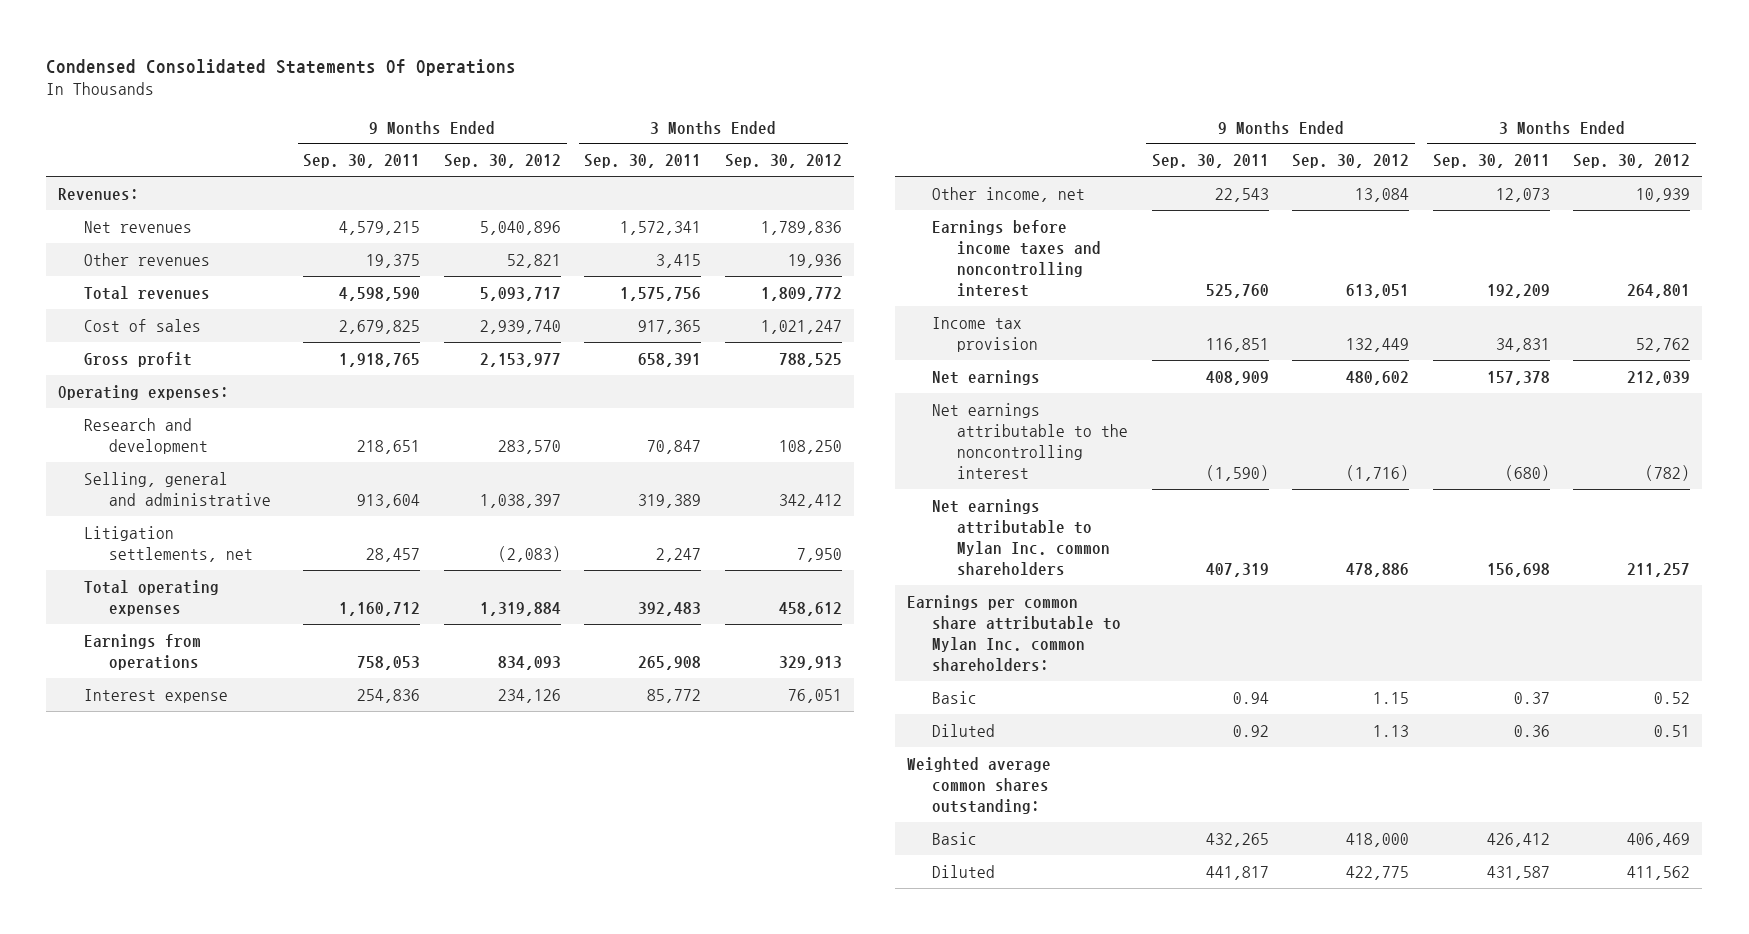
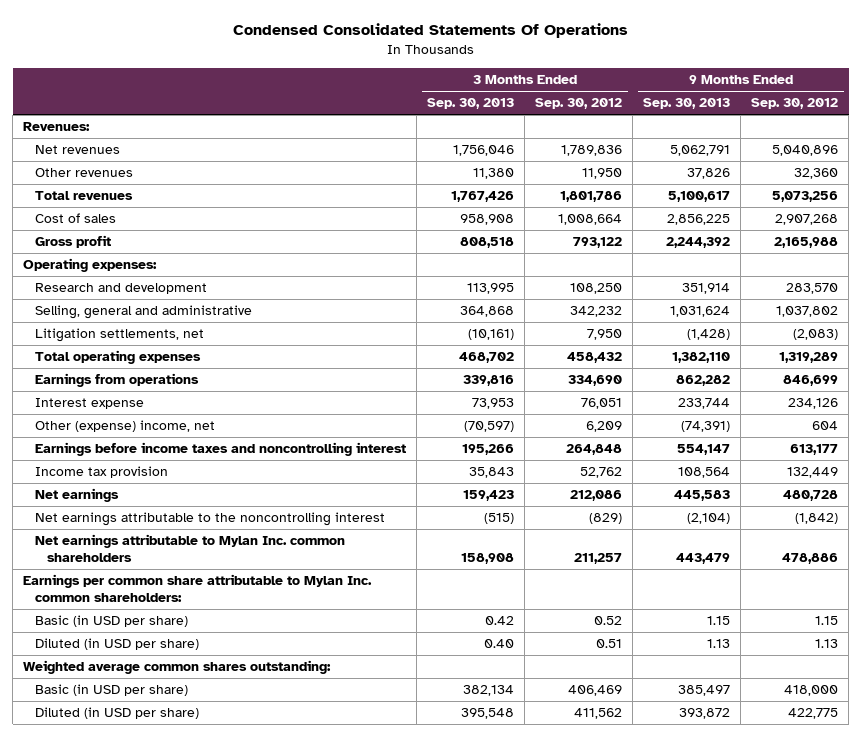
- | 9 Months Ended Sep. 30, 2011 | 9 Months Ended Sep. 30, 2012 | 3 Months Ended Sep. 30, 2011 | 3 Months Ended Sep. 30, 2012
+ | 3 Months Ended Sep. 30, 2013 | 3 Months Ended Sep. 30, 2012 | 9 Months Ended Sep. 30, 2013 | 9 Months Ended Sep. 30, 2012
- Other revenues | 19,375 | 52,821 | 3,415 | 19,936
- Total revenues | 4,598,590 | 5,093,717 | 1,575,756 | 1,809,772
- Cost of sales | 2,679,825 | 2,939,740 | 917,365 | 1,021,247
- Gross profit | 1,918,765 | 2,153,977 | 658,391 | 788,525
+ Other revenues | 11,380 | 11,950 | 37,826 | 32,360
+ Total revenues | 1,767,426 | 1,801,786 | 5,100,617 | 5,073,256
+ Cost of sales | 958,908 | 1,008,664 | 2,856,225 | 2,907,268
+ Gross profit | 808,518 | 793,122 | 2,244,392 | 2,165,988
- Selling, general and administrative | 913,604 | 1,038,397 | 319,389 | 342,412
+ Selling, general and administrative | 364,868 | 342,232 | 1,031,624 | 1,037,802
- Total operating expenses | 1,160,712 | 1,319,884 | 392,483 | 458,612
- Earnings from operations | 758,053 | 834,093 | 265,908 | 329,913
+ Total operating expenses | 468,702 | 458,432 | 1,382,110 | 1,319,289
+ Earnings from operations | 339,816 | 334,690 | 862,282 | 846,699
- Other income, net | 22,543 | 13,084 | 12,073 | 10,939
- Earnings before income taxes and noncontrolling interest | 525,760 | 613,051 | 192,209 | 264,801
+ Other (expense) income, net | (70,597) | 6,209 | (74,391) | 604
+ Earnings before income taxes and noncontrolling interest | 195,266 | 264,848 | 554,147 | 613,177
- Net earnings | 408,909 | 480,602 | 157,378 | 212,039
- Net earnings attributable to the noncontrolling interest | (1,590) | (1,716) | (680) | (782)
+ Net earnings | 159,423 | 212,086 | 445,583 | 480,728
+ Net earnings attributable to the noncontrolling interest | (515) | (829) | (2,104) | (1,842)
- Basic | 0.94 | 1.15 | 0.37 | 0.52
- Diluted | 0.92 | 1.13 | 0.36 | 0.51
+ Basic (in USD per share) | 0.42 | 0.52 | 1.15 | 1.15
+ Diluted (in USD per share) | 0.40 | 0.51 | 1.13 | 1.13
- Basic | 432,265 | 418,000 | 426,412 | 406,469
- Diluted | 441,817 | 422,775 | 431,587 | 411,562
+ Basic (in USD per share) | 382,134 | 406,469 | 385,497 | 418,000
+ Diluted (in USD per share) | 395,548 | 411,562 | 393,872 | 422,775

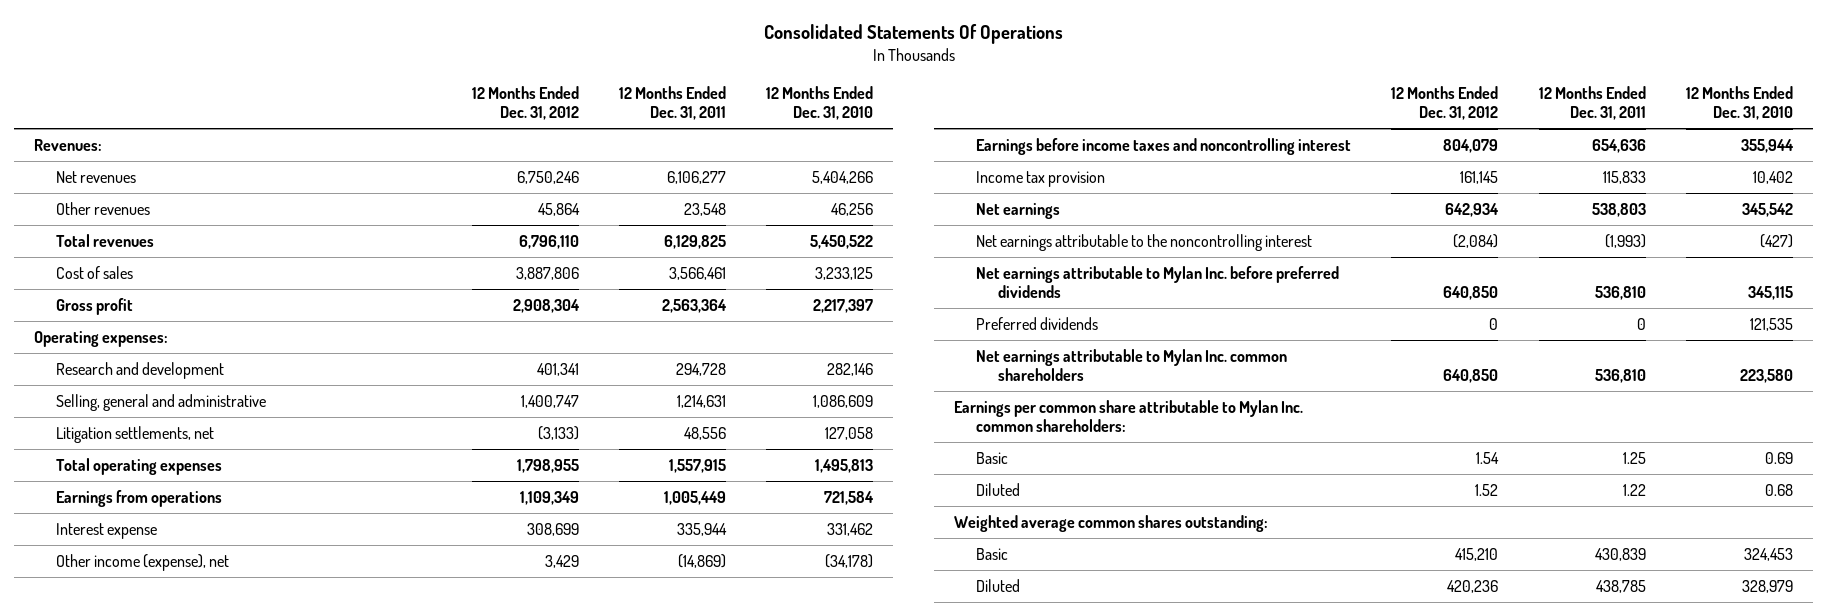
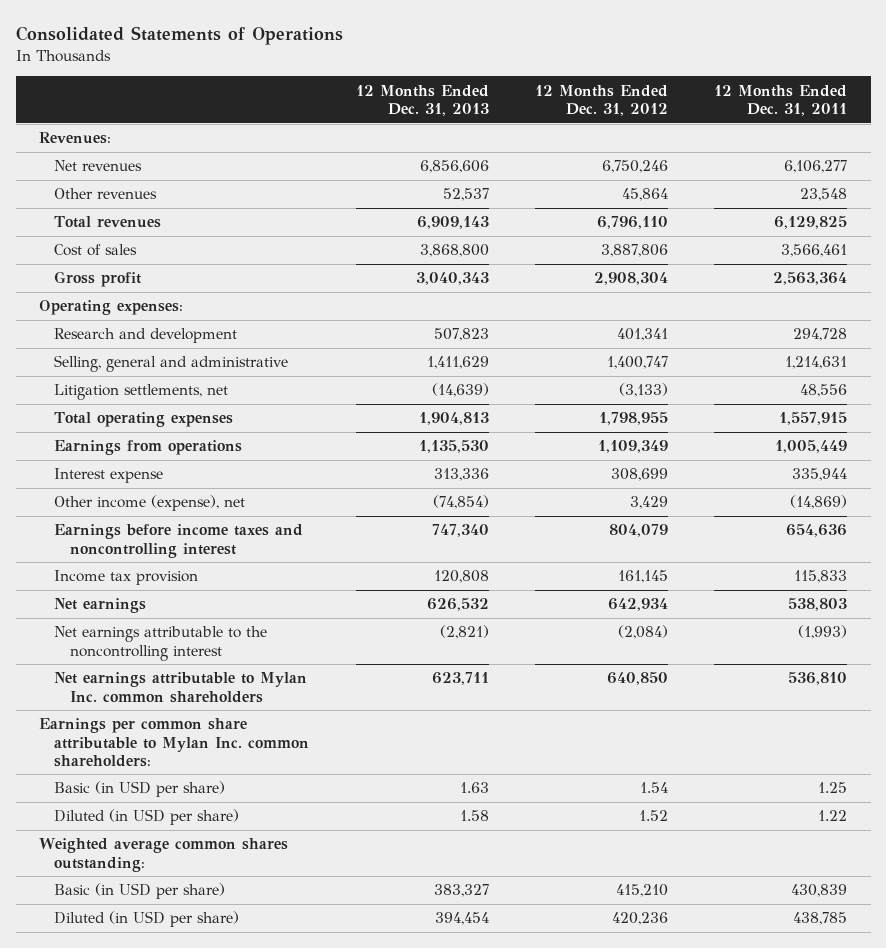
- Consolidated Statements Of Operations
+ Consolidated Statements of Operations
- | 12 Months Ended Dec. 31, 2012 | 12 Months Ended Dec. 31, 2011 | 12 Months Ended Dec. 31, 2010
+ | 12 Months Ended Dec. 31, 2013 | 12 Months Ended Dec. 31, 2012 | 12 Months Ended Dec. 31, 2011
- Net earnings attributable to Mylan Inc. before preferred dividends | 640,850 | 536,810 | 345,115
- Preferred dividends | 0 | 0 | 121,535
- Basic | 1.54 | 1.25 | 0.69
- Diluted | 1.52 | 1.22 | 0.68
+ Basic (in USD per share) | 1.63 | 1.54 | 1.25
+ Diluted (in USD per share) | 1.58 | 1.52 | 1.22
- Basic | 415,210 | 430,839 | 324,453
- Diluted | 420,236 | 438,785 | 328,979
+ Basic (in USD per share) | 383,327 | 415,210 | 430,839
+ Diluted (in USD per share) | 394,454 | 420,236 | 438,785

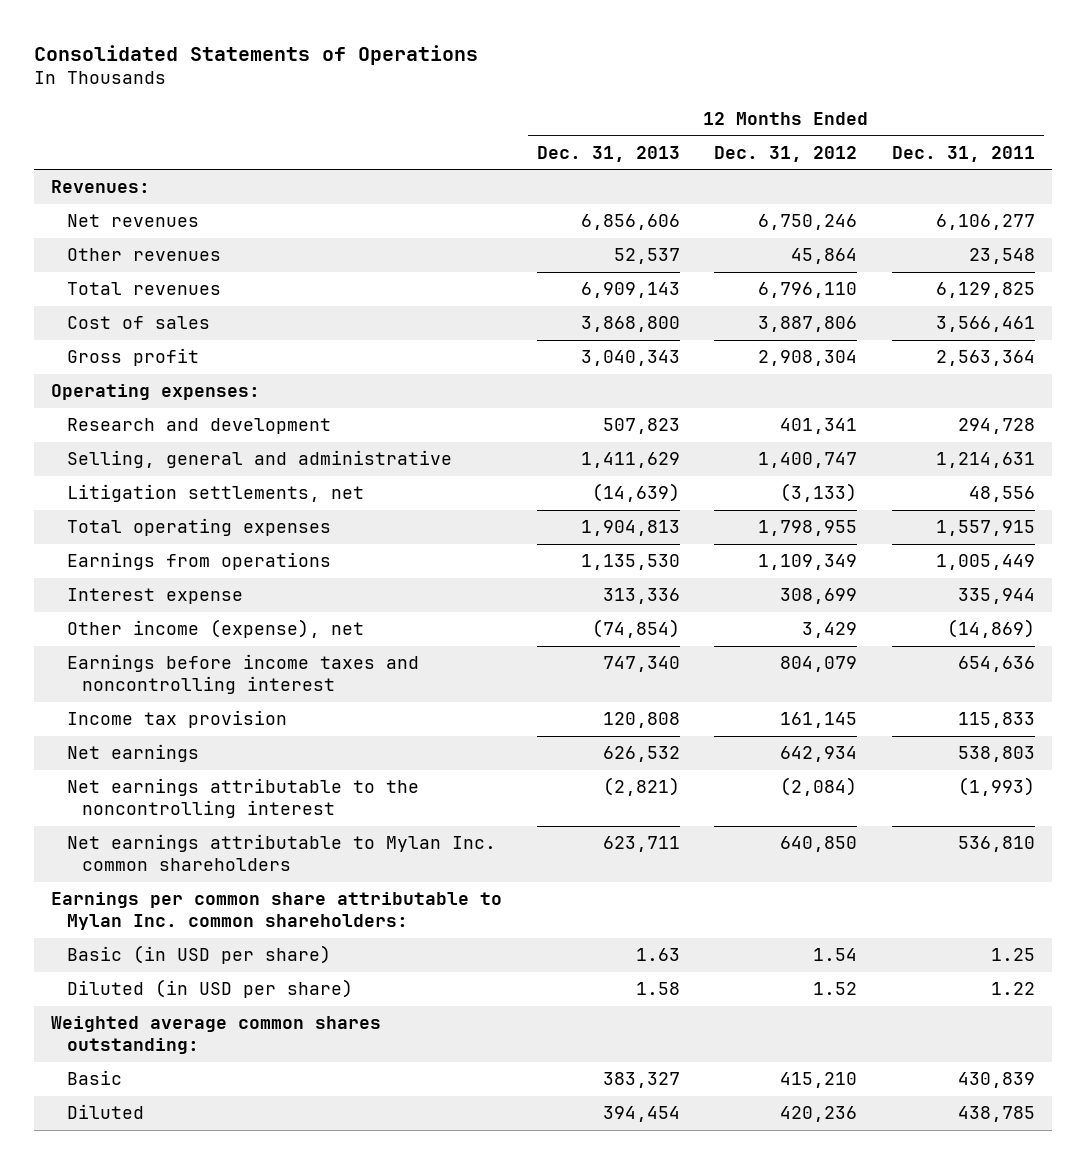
- Basic (in USD per share) | 383,327 | 415,210 | 430,839
- Diluted (in USD per share) | 394,454 | 420,236 | 438,785
+ Basic | 383,327 | 415,210 | 430,839
+ Diluted | 394,454 | 420,236 | 438,785

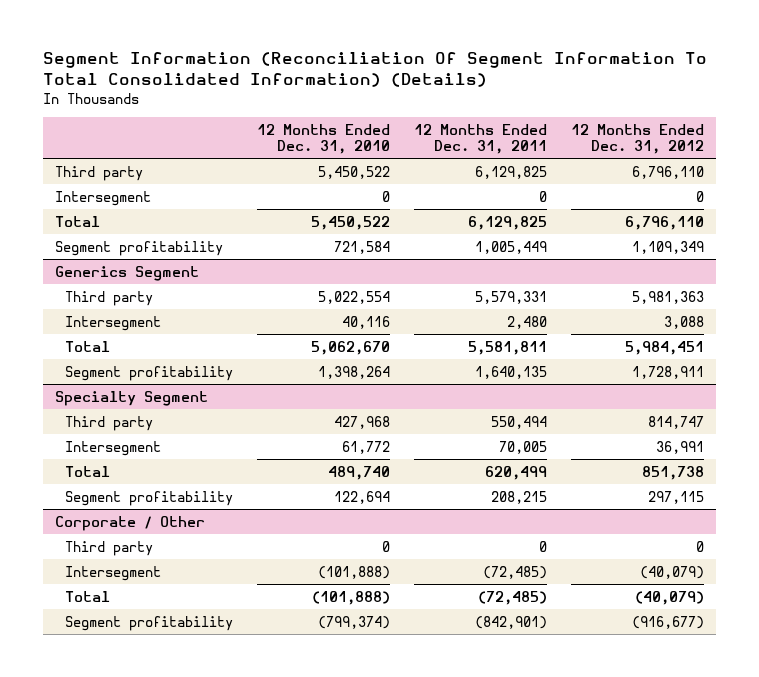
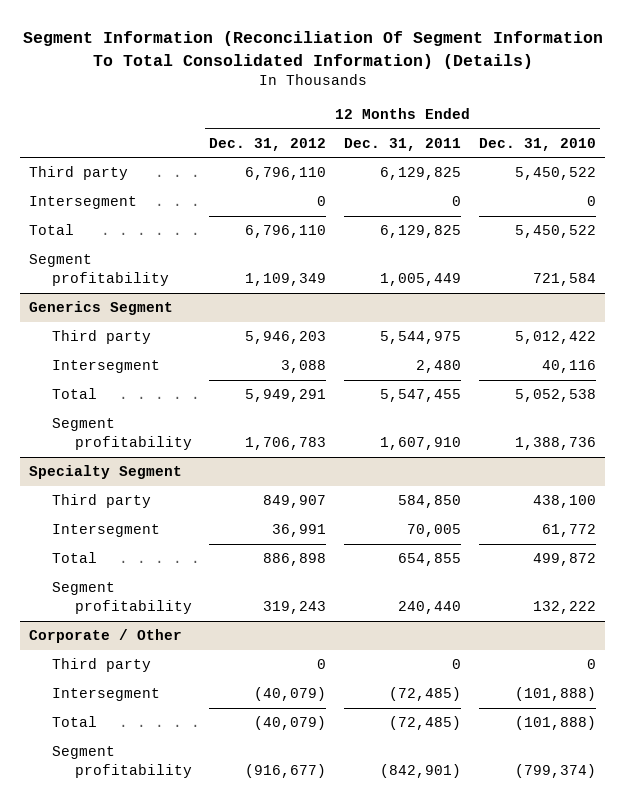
- | 12 Months Ended Dec. 31, 2010 | 12 Months Ended Dec. 31, 2011 | 12 Months Ended Dec. 31, 2012
+ | 12 Months Ended Dec. 31, 2012 | 12 Months Ended Dec. 31, 2011 | 12 Months Ended Dec. 31, 2010
@ Generics Segment
- Third party | 5,022,554 | 5,579,331 | 5,981,363
+ Third party | 5,946,203 | 5,544,975 | 5,012,422
- Total | 5,062,670 | 5,581,811 | 5,984,451
- Segment profitability | 1,398,264 | 1,640,135 | 1,728,911
+ Total | 5,949,291 | 5,547,455 | 5,052,538
+ Segment profitability | 1,706,783 | 1,607,910 | 1,388,736
@ Specialty Segment
- Third party | 427,968 | 550,494 | 814,747
+ Third party | 849,907 | 584,850 | 438,100
- Total | 489,740 | 620,499 | 851,738
- Segment profitability | 122,694 | 208,215 | 297,115
+ Total | 886,898 | 654,855 | 499,872
+ Segment profitability | 319,243 | 240,440 | 132,222

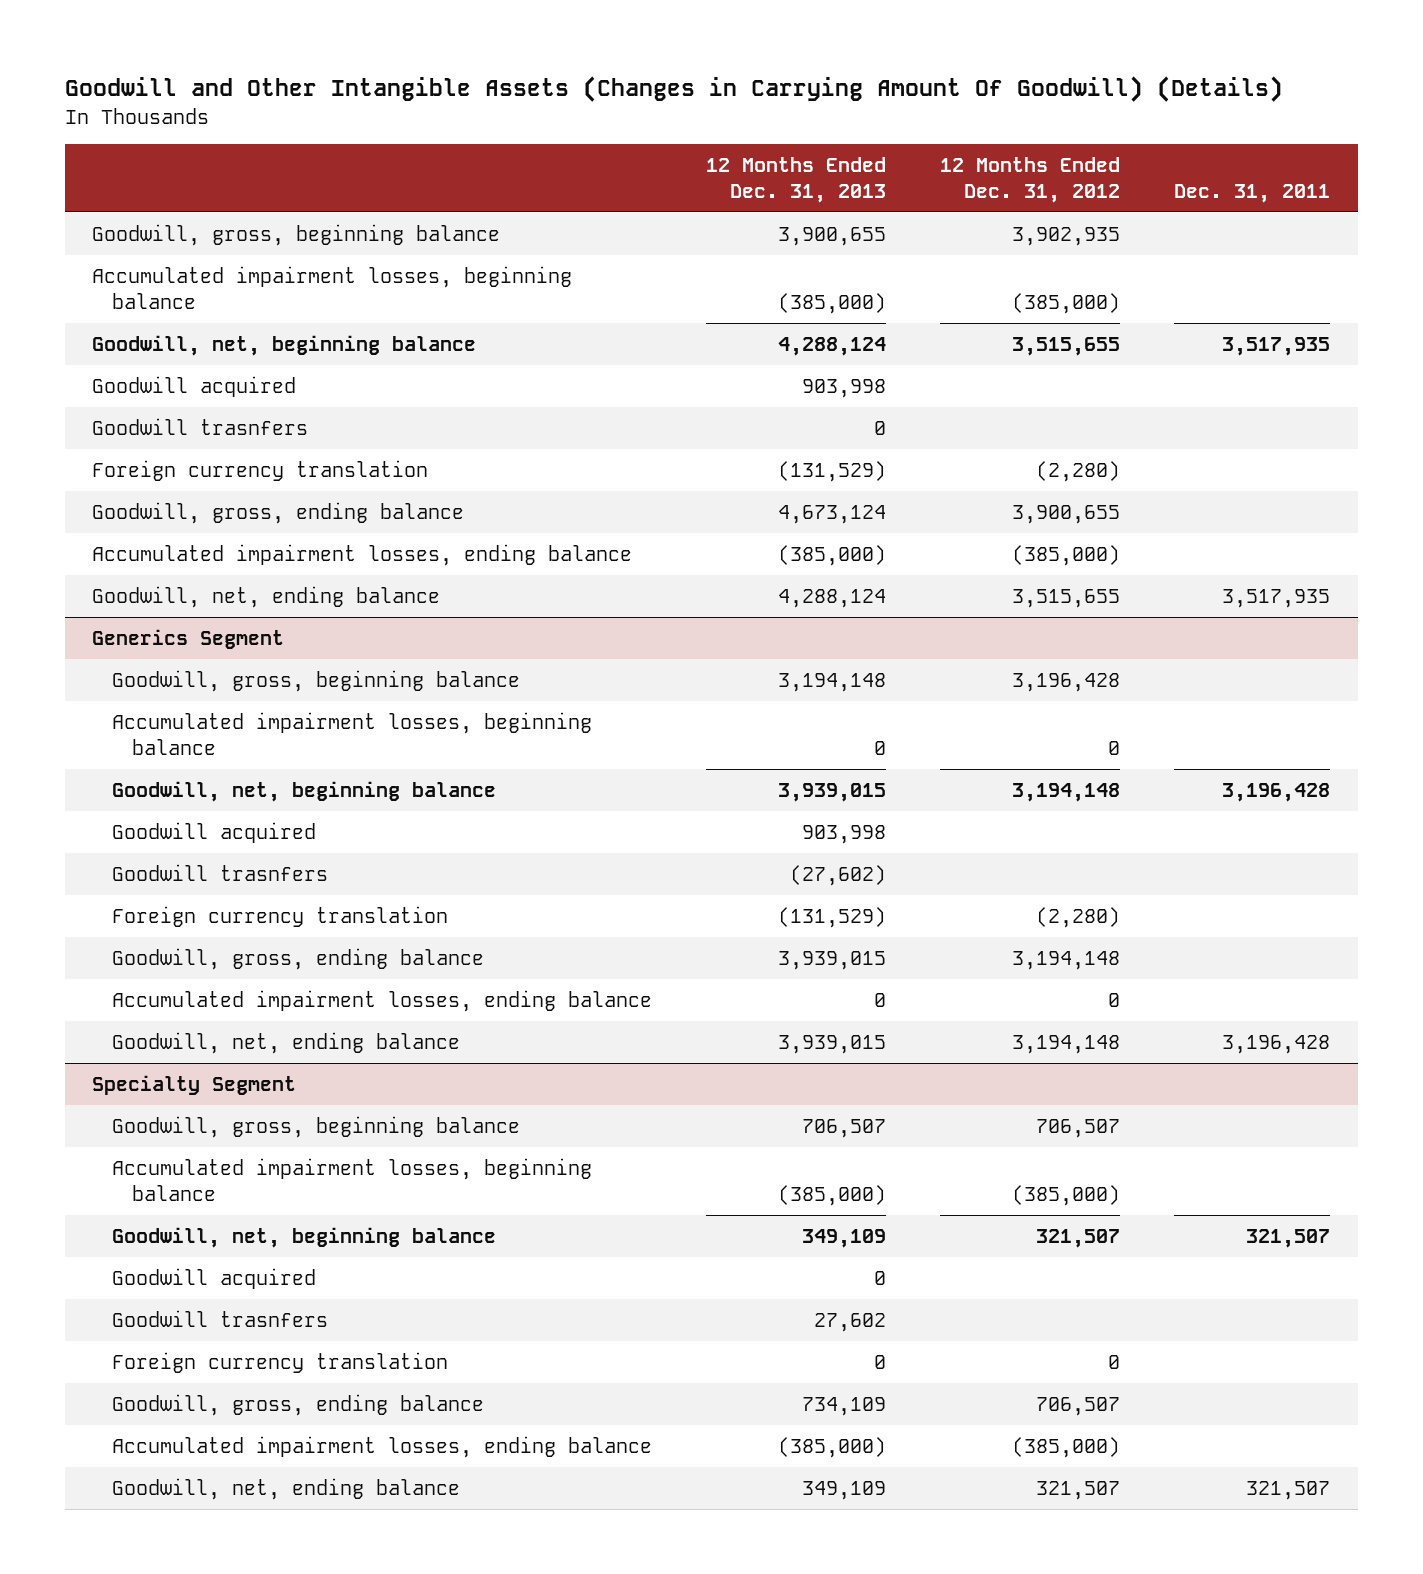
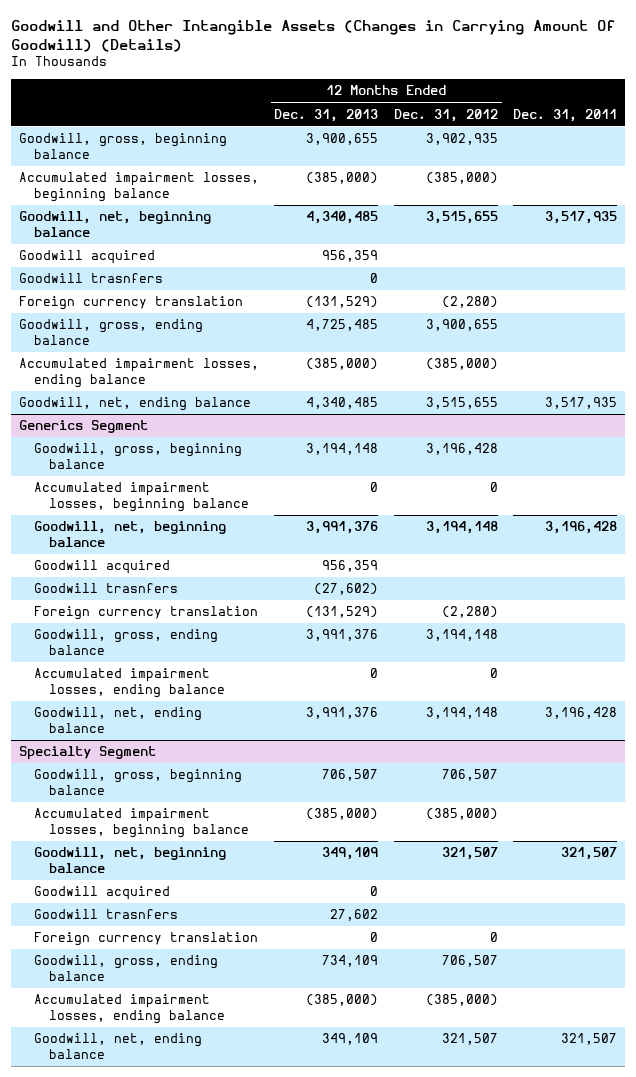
- Goodwill, net, beginning balance | 4,288,124 | 3,515,655 | 3,517,935
- Goodwill acquired | 903,998 | |
+ Goodwill, net, beginning balance | 4,340,485 | 3,515,655 | 3,517,935
+ Goodwill acquired | 956,359 | |
- Goodwill, gross, ending balance | 4,673,124 | 3,900,655 |
+ Goodwill, gross, ending balance | 4,725,485 | 3,900,655 |
- Goodwill, net, ending balance | 4,288,124 | 3,515,655 | 3,517,935
+ Goodwill, net, ending balance | 4,340,485 | 3,515,655 | 3,517,935
@ Generics Segment
- Goodwill, net, beginning balance | 3,939,015 | 3,194,148 | 3,196,428
- Goodwill acquired | 903,998 | |
+ Goodwill, net, beginning balance | 3,991,376 | 3,194,148 | 3,196,428
+ Goodwill acquired | 956,359 | |
- Goodwill, gross, ending balance | 3,939,015 | 3,194,148 |
+ Goodwill, gross, ending balance | 3,991,376 | 3,194,148 |
- Goodwill, net, ending balance | 3,939,015 | 3,194,148 | 3,196,428
+ Goodwill, net, ending balance | 3,991,376 | 3,194,148 | 3,196,428

